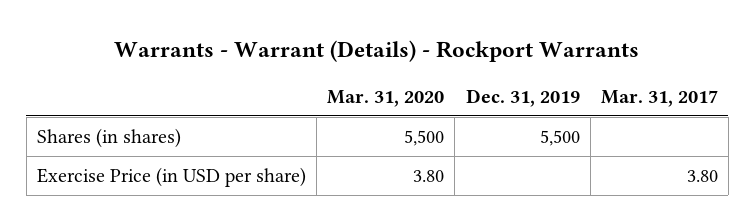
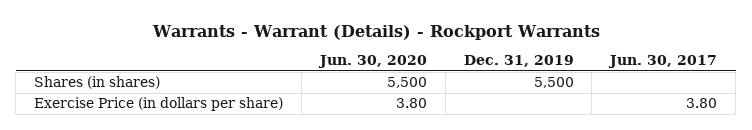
- | Mar. 31, 2020 | Dec. 31, 2019 | Mar. 31, 2017
+ | Jun. 30, 2020 | Dec. 31, 2019 | Jun. 30, 2017
- Exercise Price (in USD per share) | 3.80 | | 3.80
+ Exercise Price (in dollars per share) | 3.80 | | 3.80

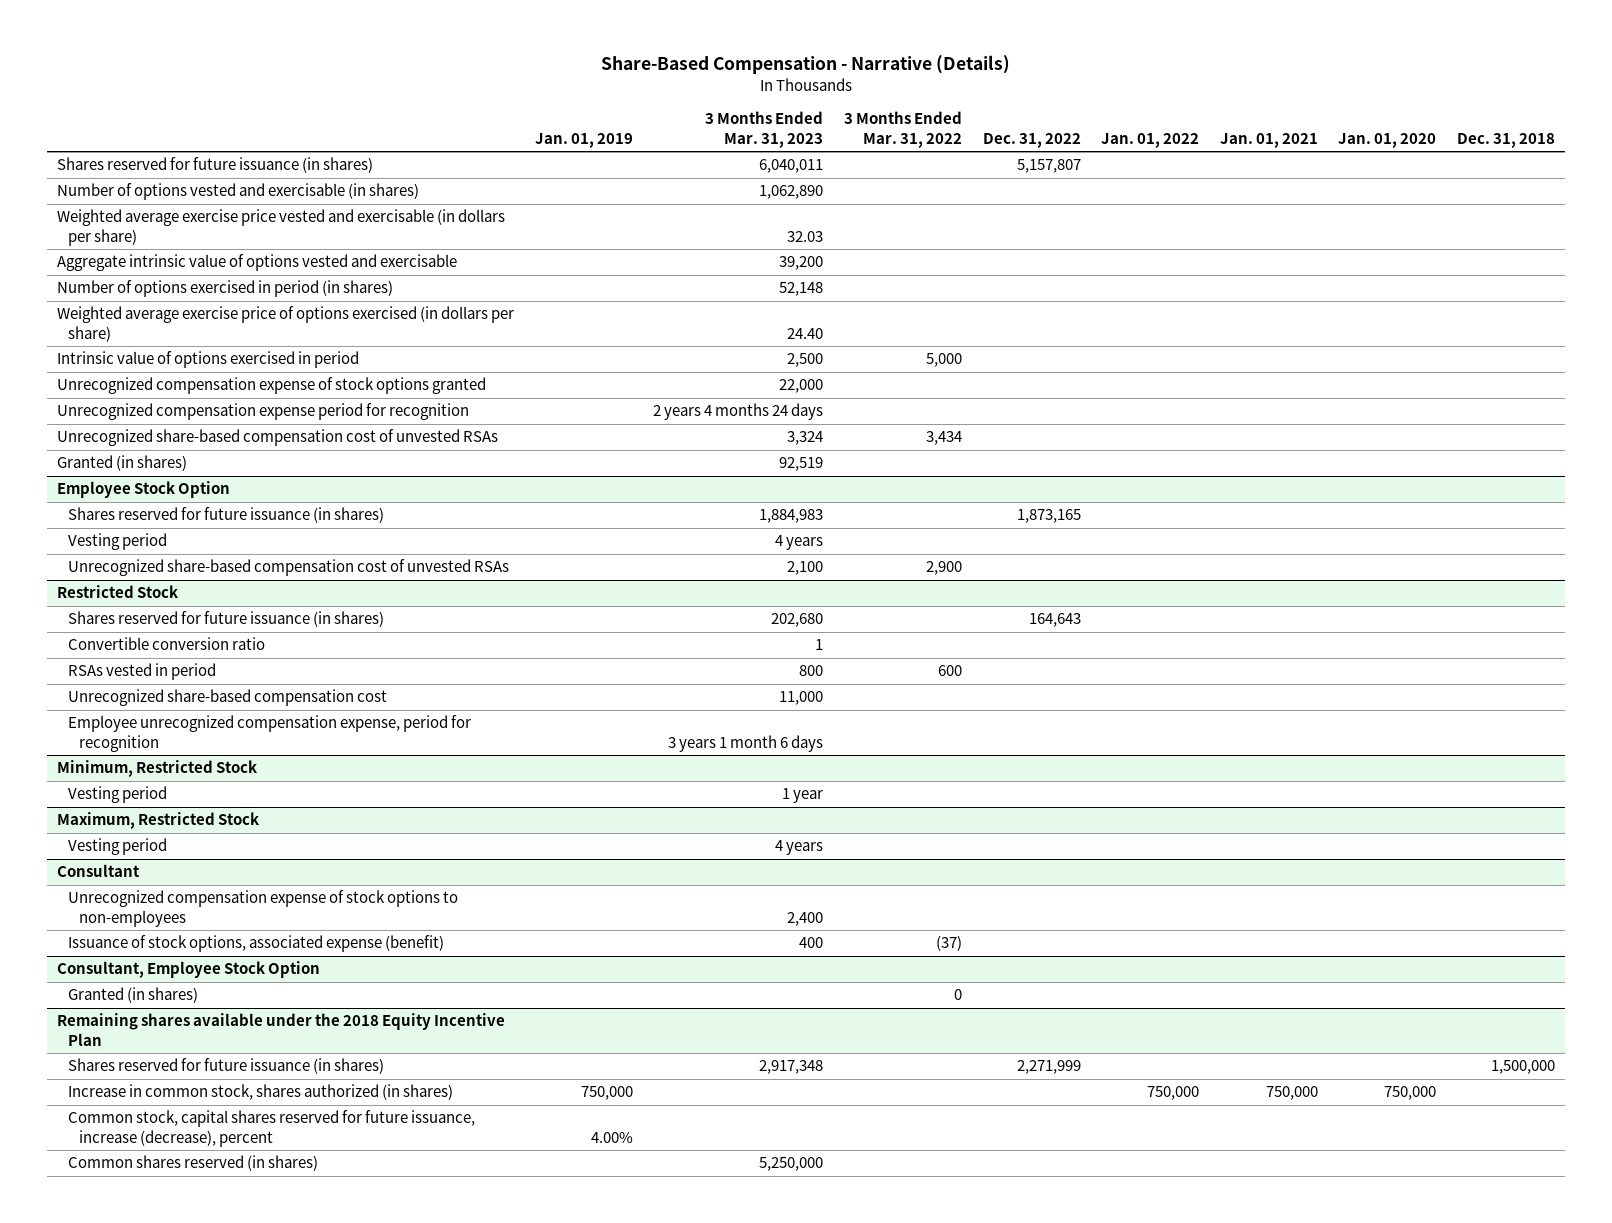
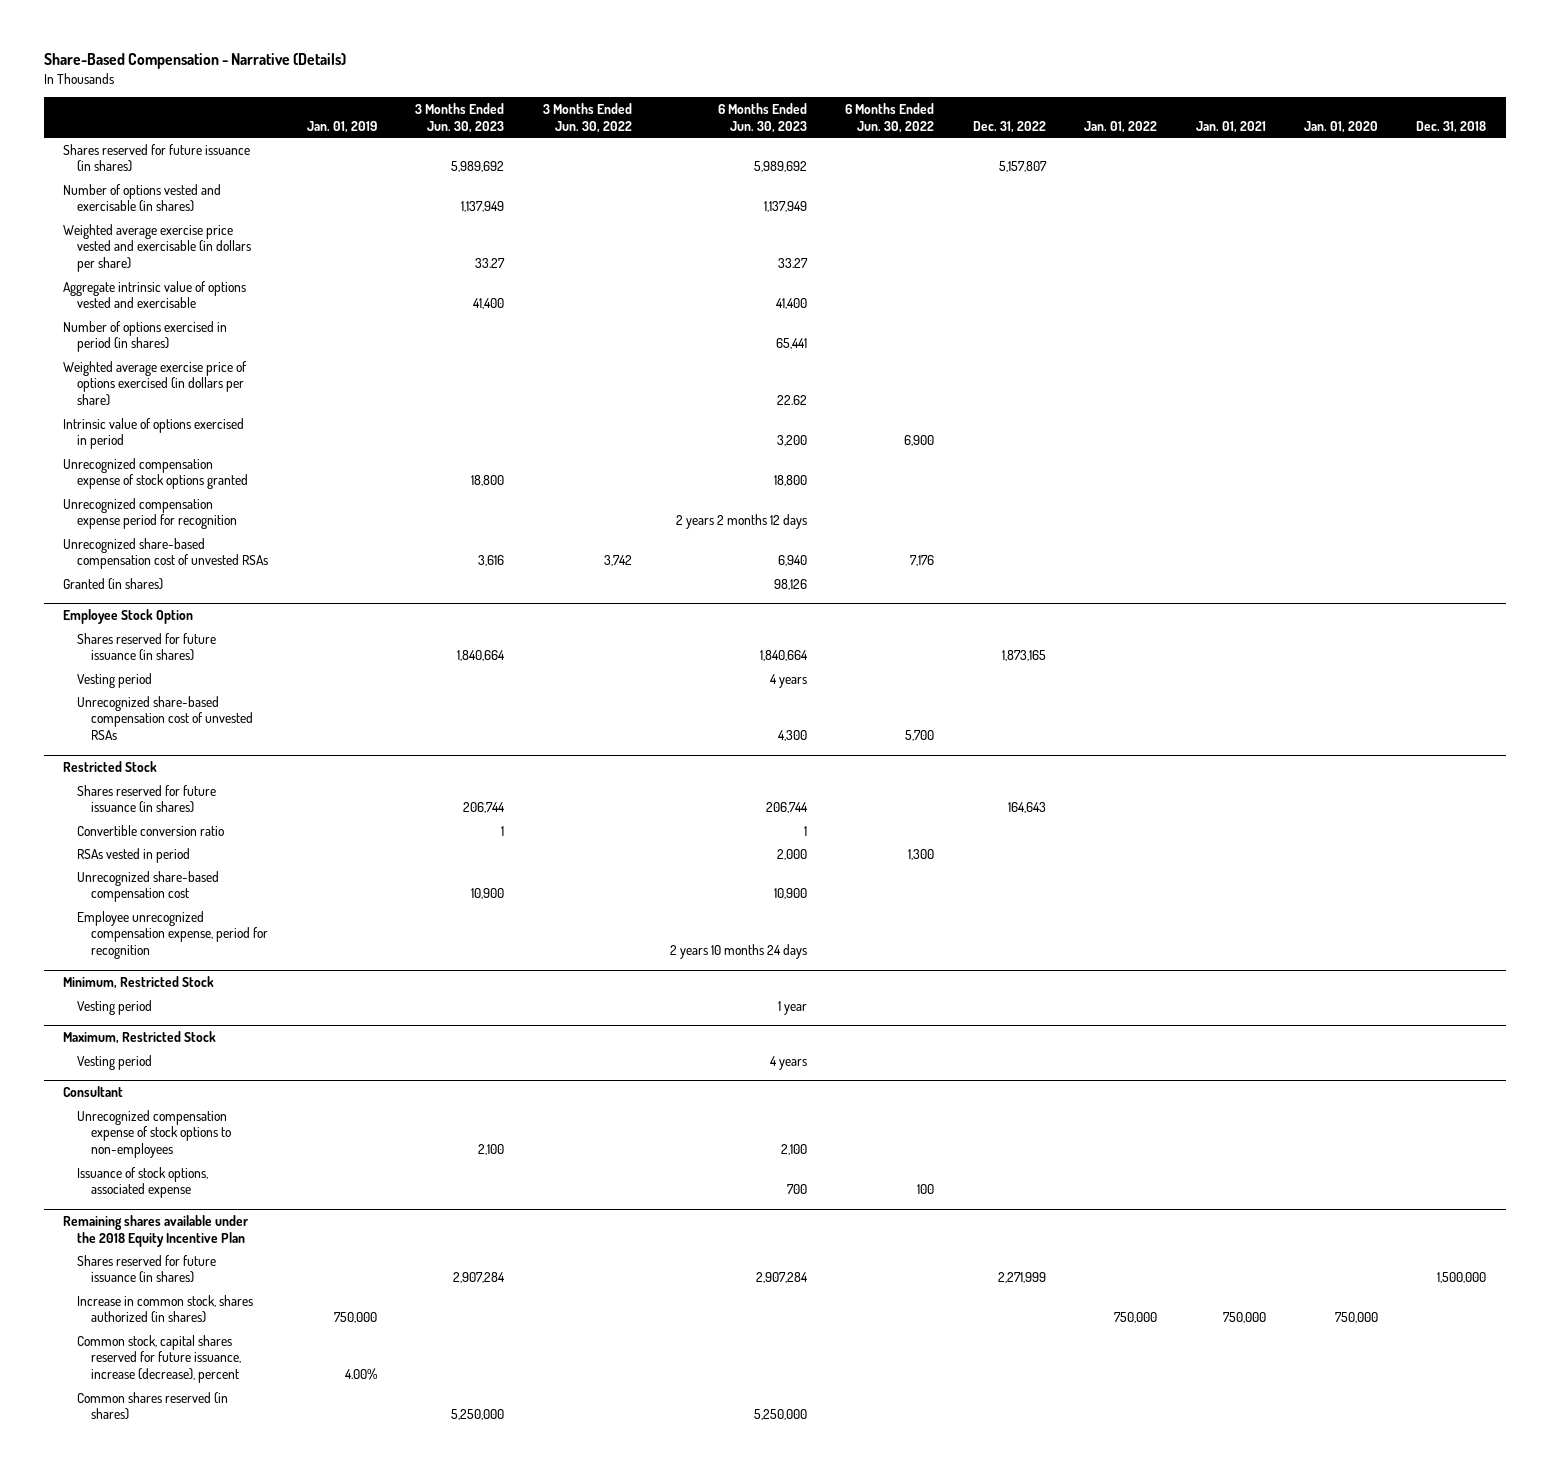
- | Jan. 01, 2019 | 3 Months Ended Mar. 31, 2023 | 3 Months Ended Mar. 31, 2022 | Dec. 31, 2022 | Jan. 01, 2022 | Jan. 01, 2021 | Jan. 01, 2020 | Dec. 31, 2018
+ | Jan. 01, 2019 | 3 Months Ended Jun. 30, 2023 | 3 Months Ended Jun. 30, 2022 | 6 Months Ended Jun. 30, 2023 | 6 Months Ended Jun. 30, 2022 | Dec. 31, 2022 | Jan. 01, 2022 | Jan. 01, 2021 | Jan. 01, 2020 | Dec. 31, 2018
@ Consultant
- Issuance of stock options, associated expense (benefit) | | 400 | (37) | | | | |
- Consultant, Employee Stock Option
- Granted (in shares) | | | 0 | | | | |
@ Consultant
+ Issuance of stock options, associated expense | | | | 700 | 100 | | | | |

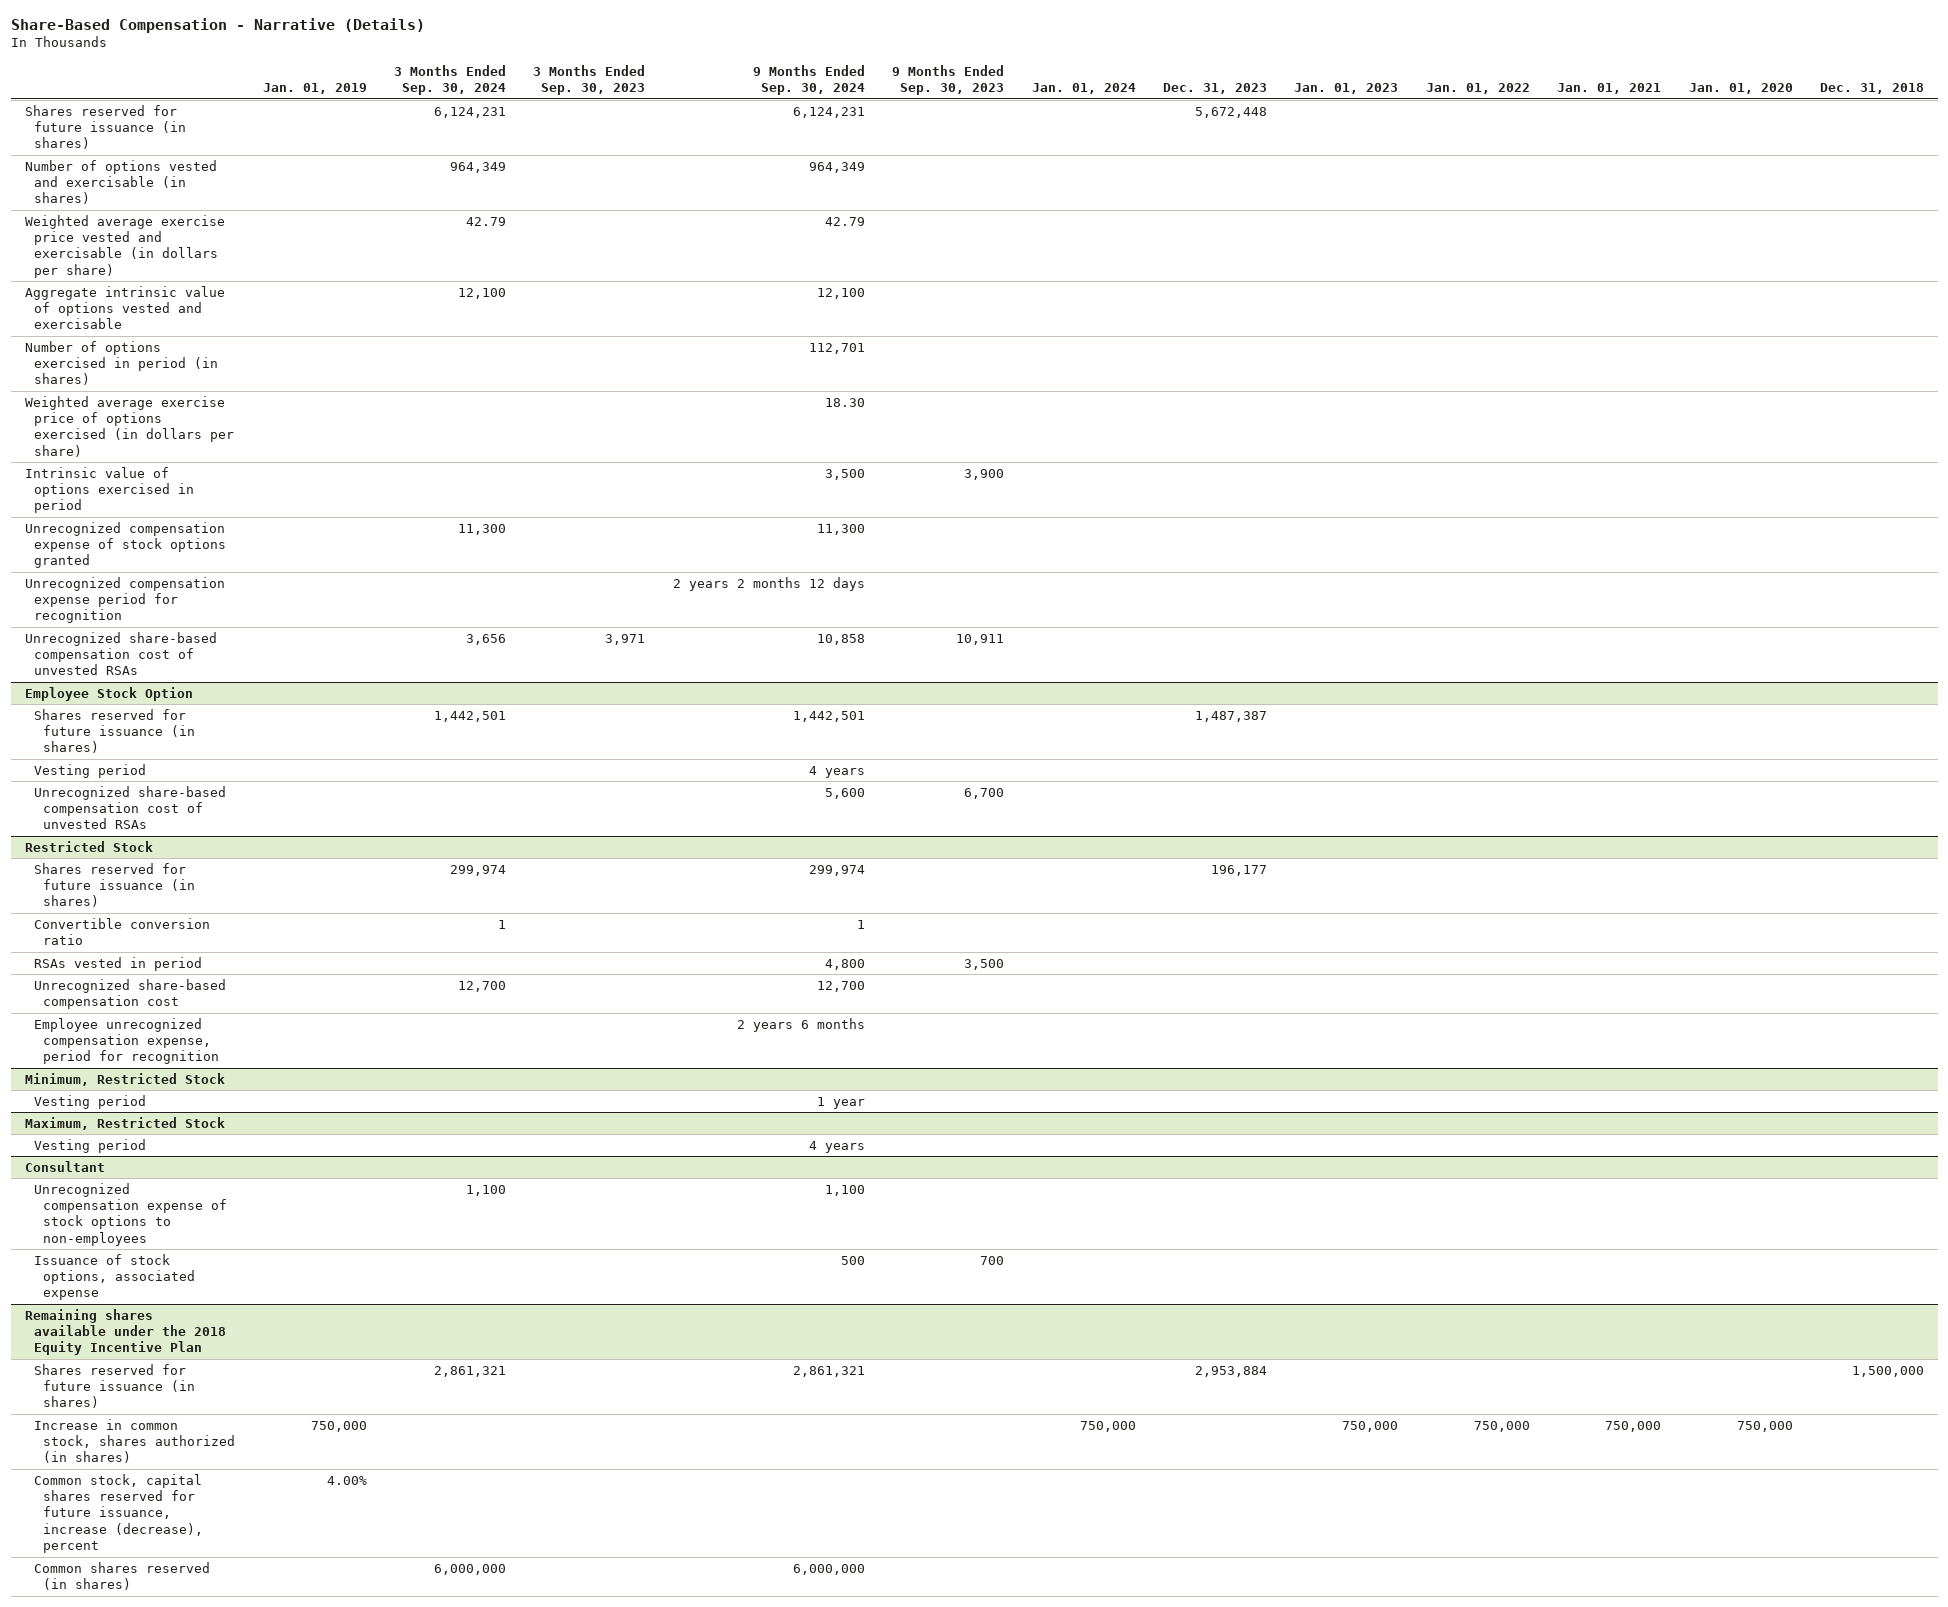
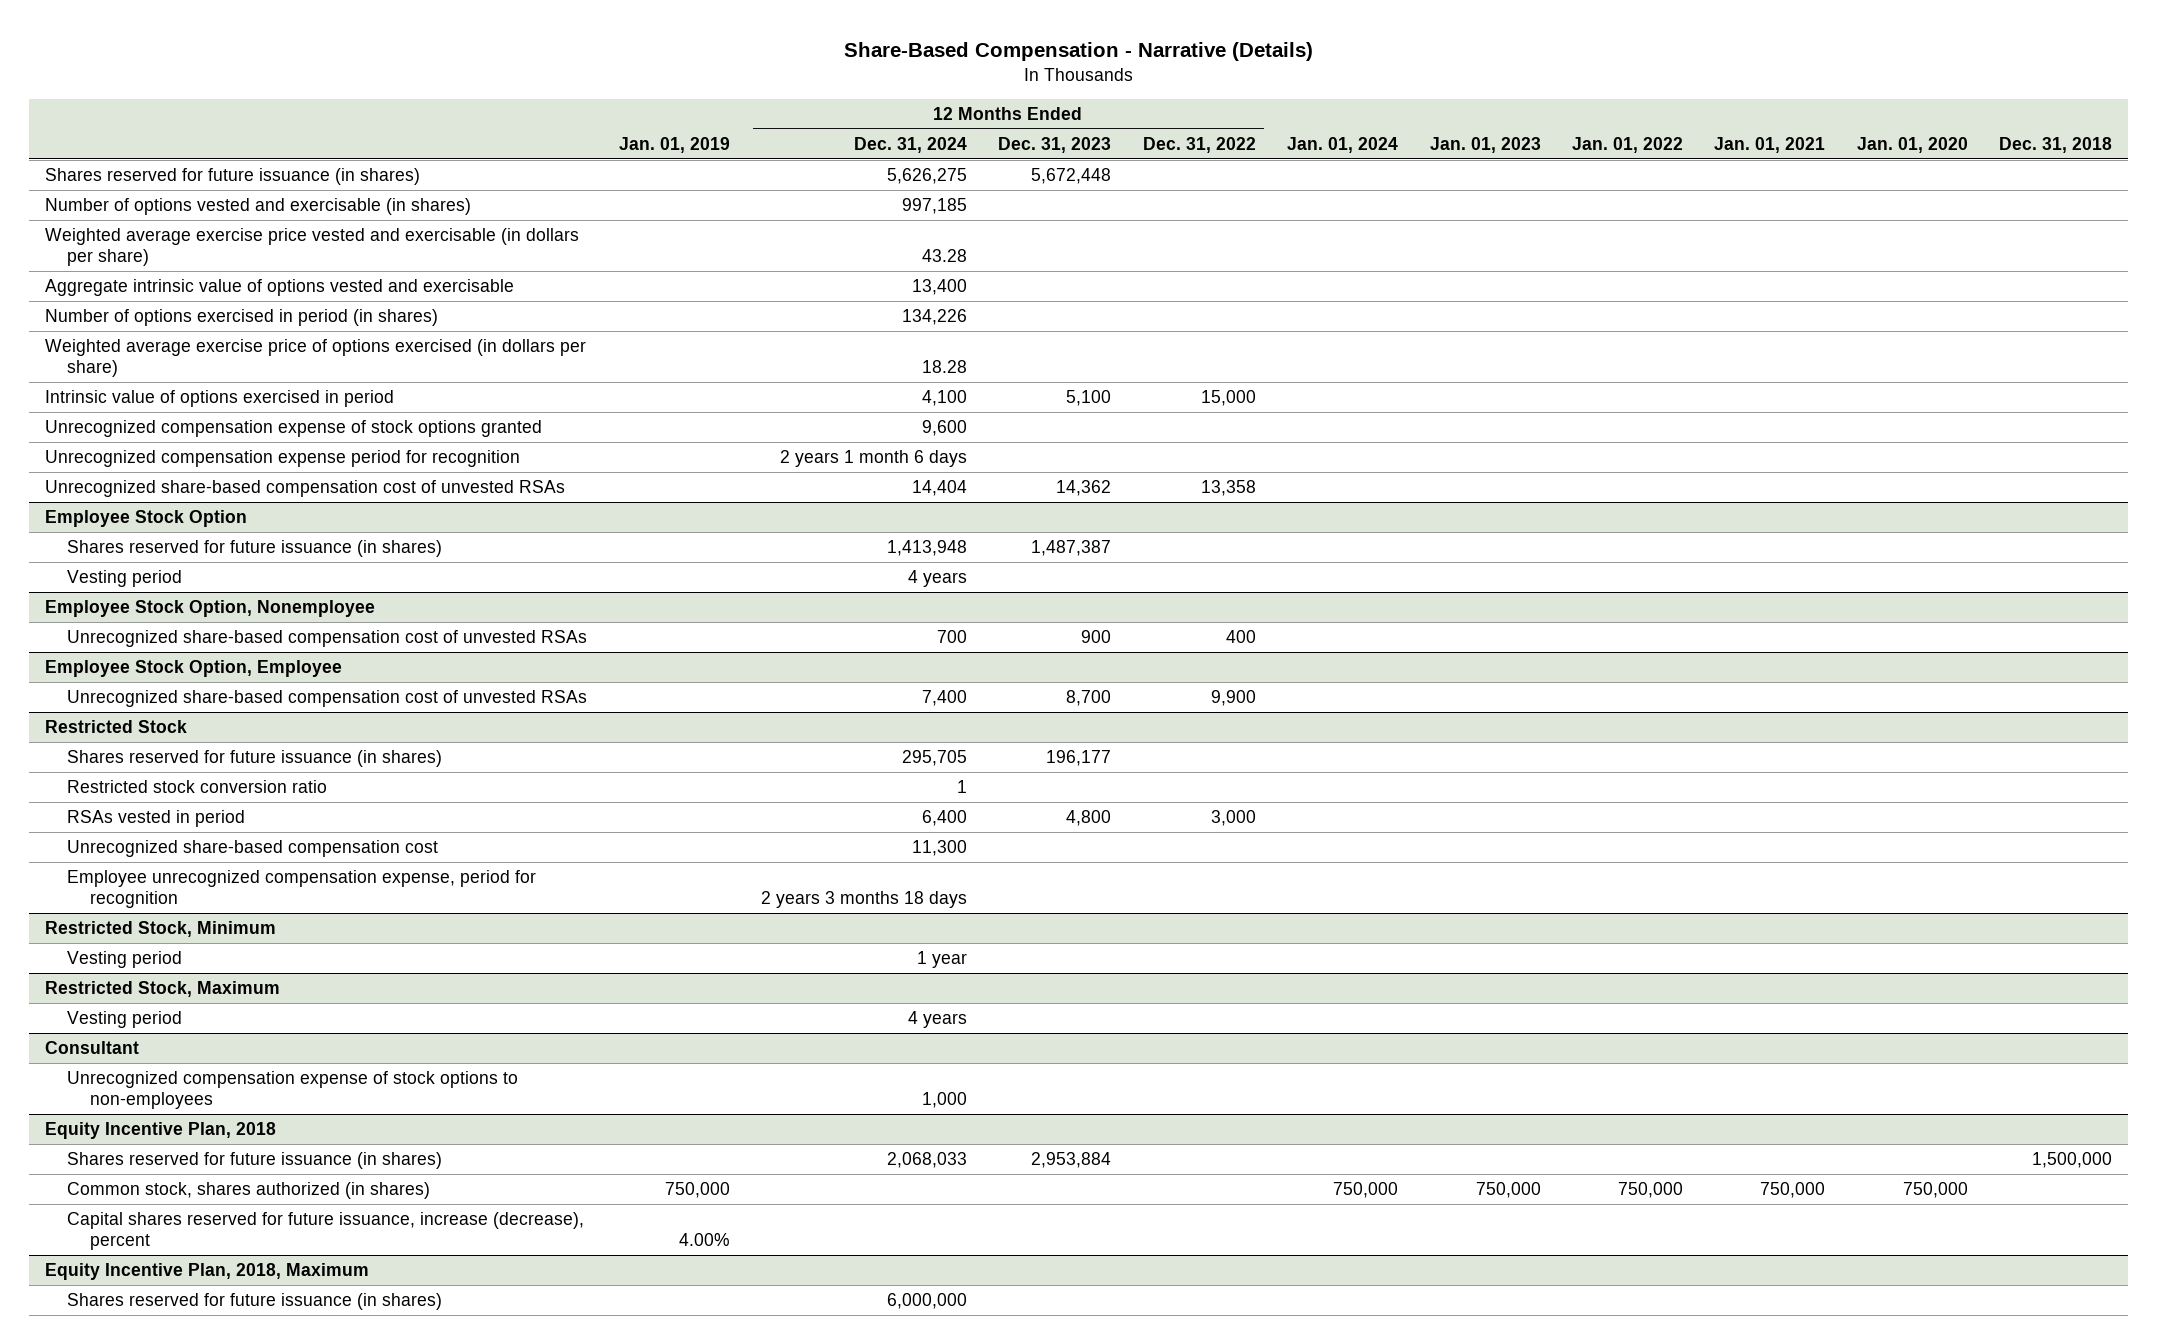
- | Jan. 01, 2019 | 3 Months Ended Sep. 30, 2024 | 3 Months Ended Sep. 30, 2023 | 9 Months Ended Sep. 30, 2024 | 9 Months Ended Sep. 30, 2023 | Jan. 01, 2024 | Dec. 31, 2023 | Jan. 01, 2023 | Jan. 01, 2022 | Jan. 01, 2021 | Jan. 01, 2020 | Dec. 31, 2018
+ | Jan. 01, 2019 | 12 Months Ended Dec. 31, 2024 | 12 Months Ended Dec. 31, 2023 | 12 Months Ended Dec. 31, 2022 | Jan. 01, 2024 | Jan. 01, 2023 | Jan. 01, 2022 | Jan. 01, 2021 | Jan. 01, 2020 | Dec. 31, 2018
@ Employee Stock Option
- Unrecognized share-based compensation cost of unvested RSAs | | | | 5,600 | 6,700 | | | | | | |
+ Employee Stock Option, Nonemployee
+ Unrecognized share-based compensation cost of unvested RSAs | | 700 | 900 | 400 | | | | | |
+ Employee Stock Option, Employee
+ Unrecognized share-based compensation cost of unvested RSAs | | 7,400 | 8,700 | 9,900 | | | | | |
@ Restricted Stock
- Convertible conversion ratio | | 1 | | 1 | | | | | | | |
+ Restricted stock conversion ratio | | 1 | | | | | | | |
- Minimum, Restricted Stock
+ Restricted Stock, Minimum
- Maximum, Restricted Stock
+ Restricted Stock, Maximum
@ Consultant
- Issuance of stock options, associated expense | | | | 500 | 700 | | | | | | |
- Remaining shares available under the 2018 Equity Incentive Plan
+ Equity Incentive Plan, 2018
- Increase in common stock, shares authorized (in shares) | 750,000 | | | | | 750,000 | | 750,000 | 750,000 | 750,000 | 750,000 |
- Common stock, capital shares reserved for future issuance, increase (decrease), percent | 4.00% | | | | | | | | | | |
- Common shares reserved (in shares) | | 6,000,000 | | 6,000,000 | | | | | | | |
+ Common stock, shares authorized (in shares) | 750,000 | | | | 750,000 | 750,000 | 750,000 | 750,000 | 750,000 |
+ Capital shares reserved for future issuance, increase (decrease), percent | 4.00% | | | | | | | | |
+ Equity Incentive Plan, 2018, Maximum
+ Shares reserved for future issuance (in shares) | | 6,000,000 | | | | | | | |

